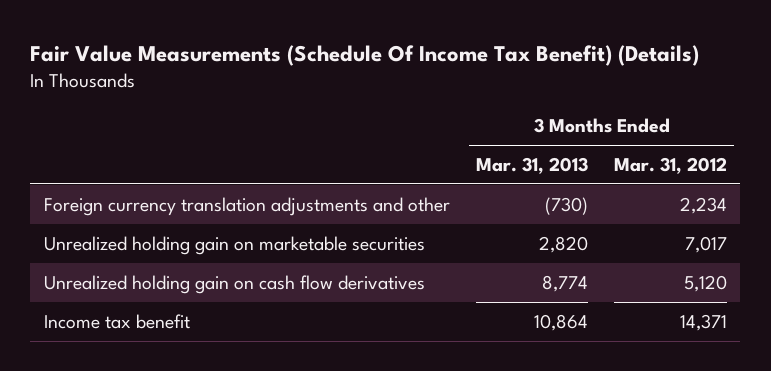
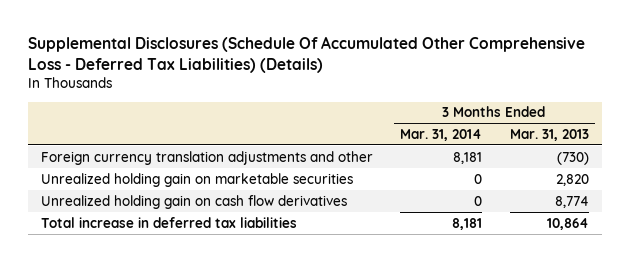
- Fair Value Measurements (Schedule Of Income Tax Benefit) (Details)
+ Supplemental Disclosures (Schedule Of Accumulated Other Comprehensive Loss - Deferred Tax Liabilities) (Details)
- | 3 Months Ended Mar. 31, 2013 | 3 Months Ended Mar. 31, 2012
+ | 3 Months Ended Mar. 31, 2014 | 3 Months Ended Mar. 31, 2013
- Income tax benefit | 10,864 | 14,371
+ Total increase in deferred tax liabilities | 8,181 | 10,864

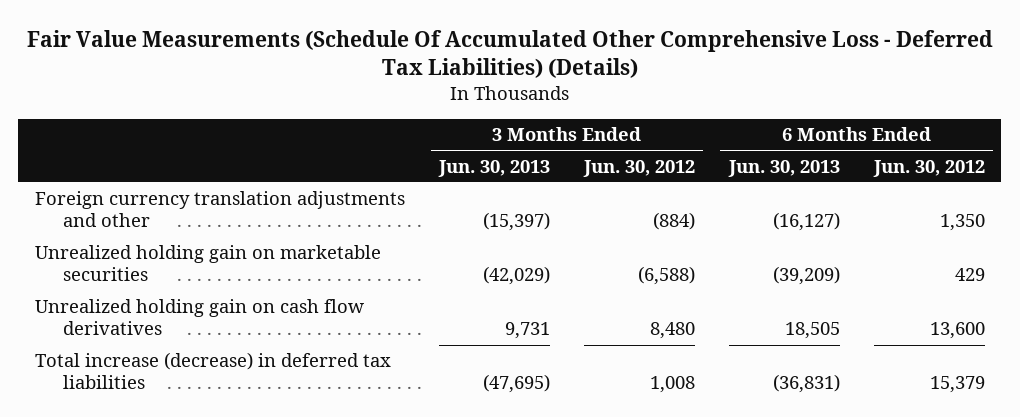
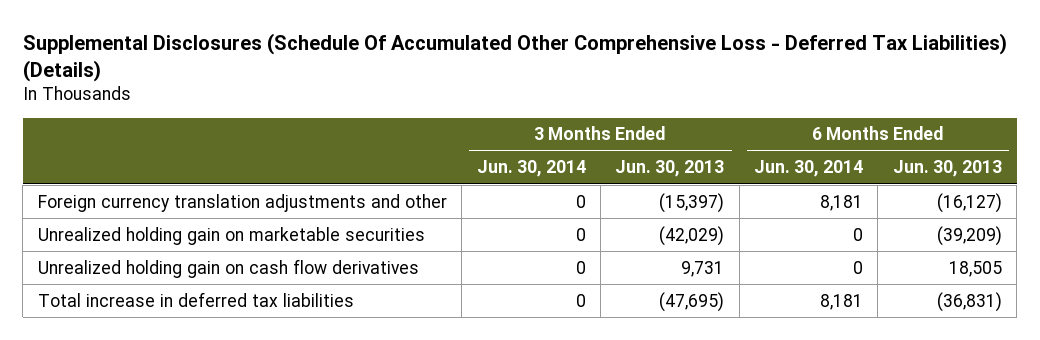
- Fair Value Measurements (Schedule Of Accumulated Other Comprehensive Loss - Deferred Tax Liabilities) (Details)
+ Supplemental Disclosures (Schedule Of Accumulated Other Comprehensive Loss - Deferred Tax Liabilities) (Details)
- | 3 Months Ended Jun. 30, 2013 | 3 Months Ended Jun. 30, 2012 | 6 Months Ended Jun. 30, 2013 | 6 Months Ended Jun. 30, 2012
+ | 3 Months Ended Jun. 30, 2014 | 3 Months Ended Jun. 30, 2013 | 6 Months Ended Jun. 30, 2014 | 6 Months Ended Jun. 30, 2013
- Total increase (decrease) in deferred tax liabilities | (47,695) | 1,008 | (36,831) | 15,379
+ Total increase in deferred tax liabilities | 0 | (47,695) | 8,181 | (36,831)

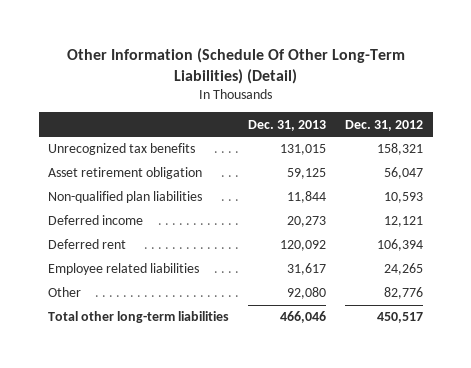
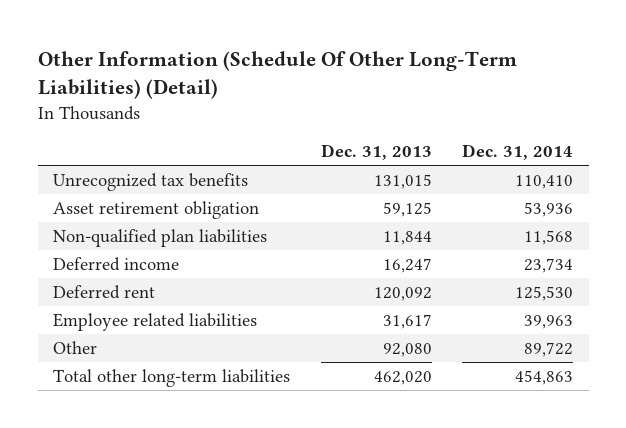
- | Dec. 31, 2013 | Dec. 31, 2012
+ | Dec. 31, 2013 | Dec. 31, 2014
- Deferred income | 20,273 | 12,121
+ Deferred income | 16,247 | 23,734
- Total other long-term liabilities | 466,046 | 450,517
+ Total other long-term liabilities | 462,020 | 454,863

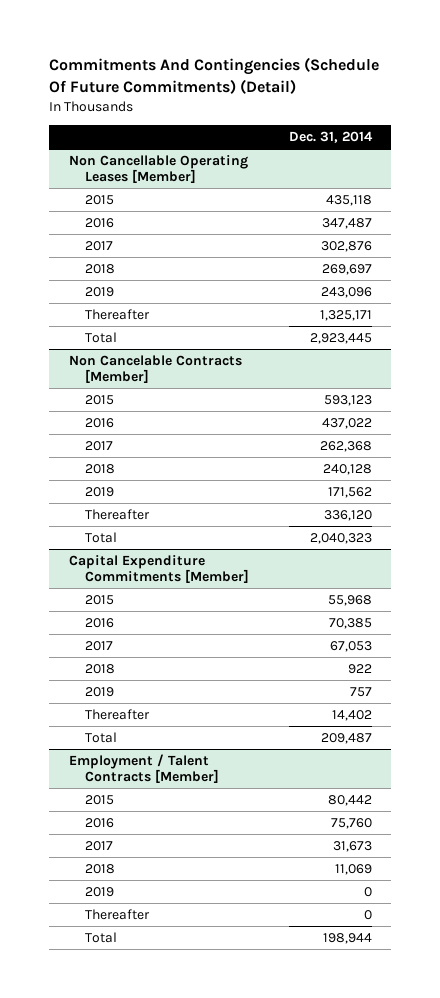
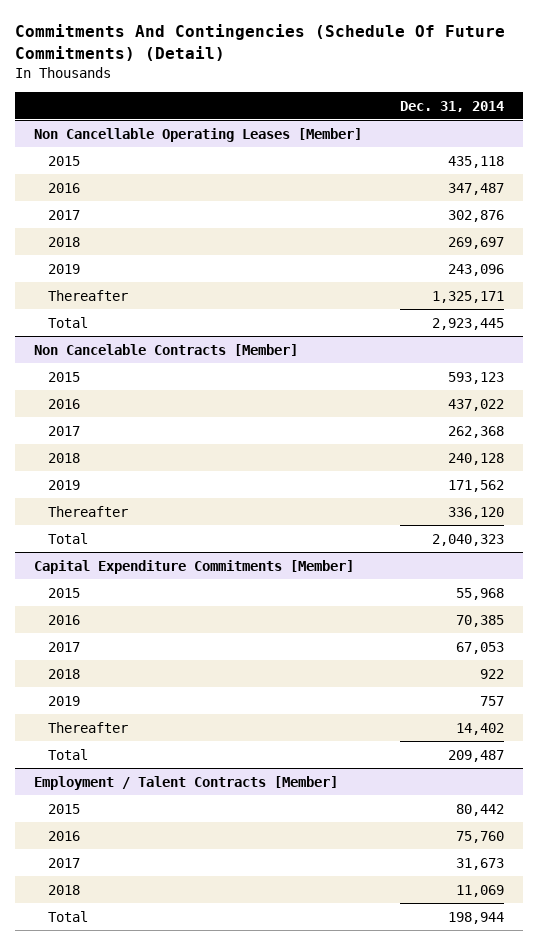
@ Employment / Talent Contracts [Member]
- 2019 | 0
- Thereafter | 0

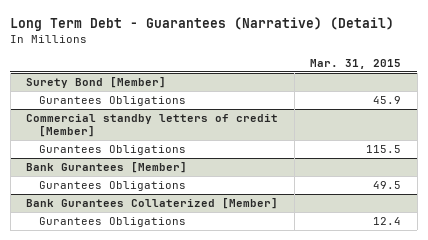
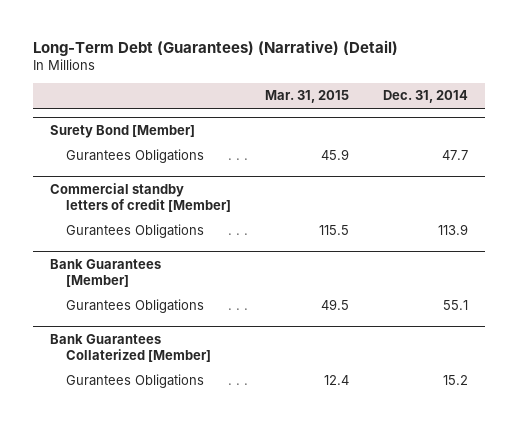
- Long Term Debt - Guarantees (Narrative) (Detail)
+ Long-Term Debt (Guarantees) (Narrative) (Detail)
- | Mar. 31, 2015
+ | Mar. 31, 2015 | Dec. 31, 2014
- Bank Gurantees [Member]
+ Bank Guarantees [Member]
- Bank Gurantees Collaterized [Member]
+ Bank Guarantees Collaterized [Member]

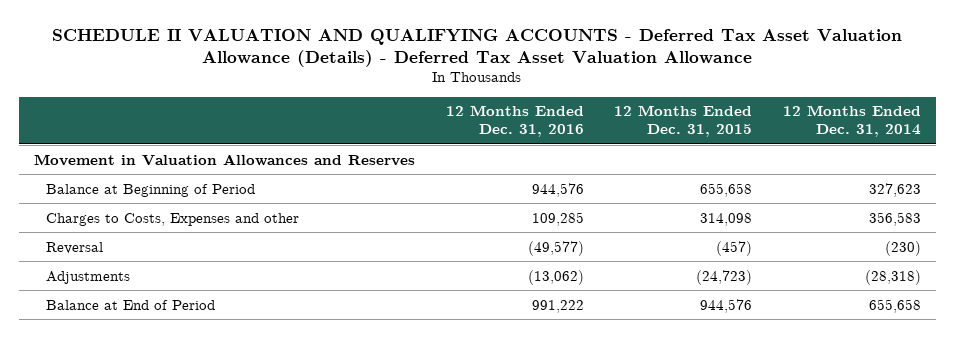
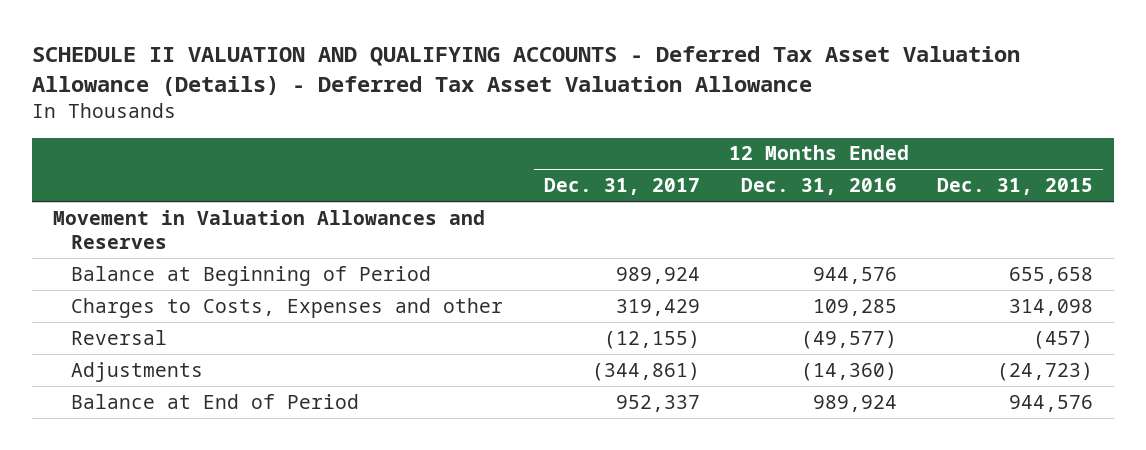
- | 12 Months Ended Dec. 31, 2016 | 12 Months Ended Dec. 31, 2015 | 12 Months Ended Dec. 31, 2014
+ | 12 Months Ended Dec. 31, 2017 | 12 Months Ended Dec. 31, 2016 | 12 Months Ended Dec. 31, 2015
- Adjustments | (13,062) | (24,723) | (28,318)
- Balance at End of Period | 991,222 | 944,576 | 655,658
+ Adjustments | (344,861) | (14,360) | (24,723)
+ Balance at End of Period | 952,337 | 989,924 | 944,576

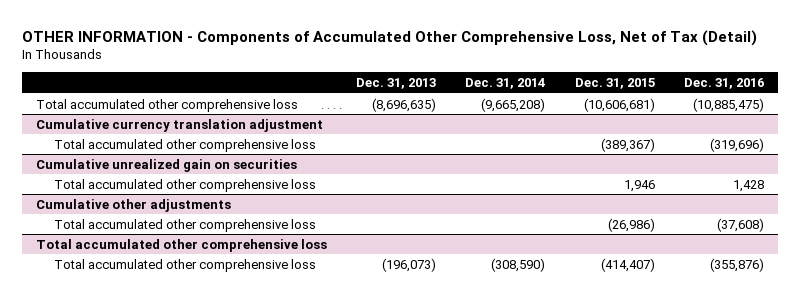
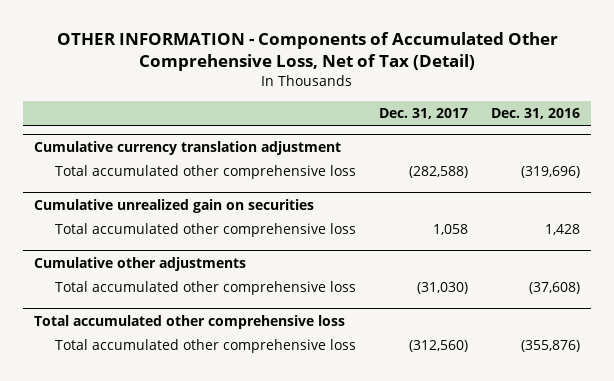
- | Dec. 31, 2013 | Dec. 31, 2014 | Dec. 31, 2015 | Dec. 31, 2016
+ | Dec. 31, 2017 | Dec. 31, 2016
- Total accumulated other comprehensive loss | (8,696,635) | (9,665,208) | (10,606,681) | (10,885,475)

